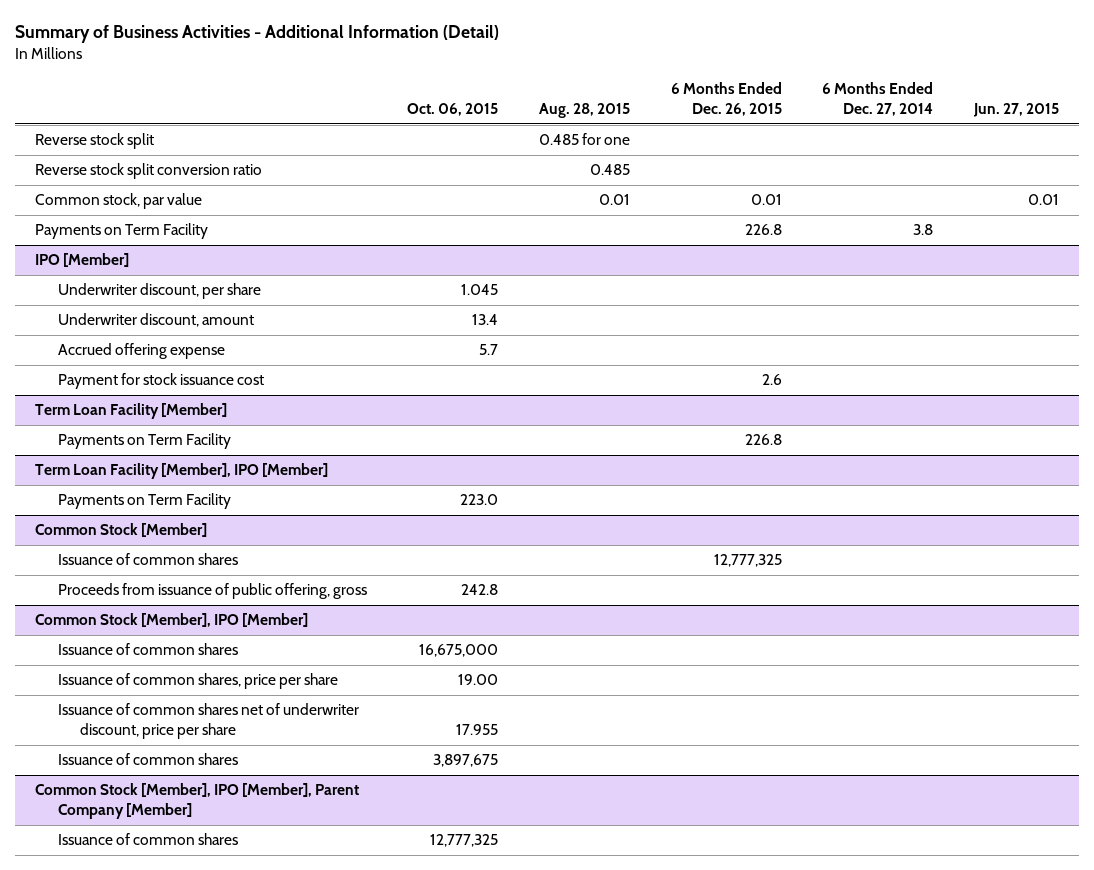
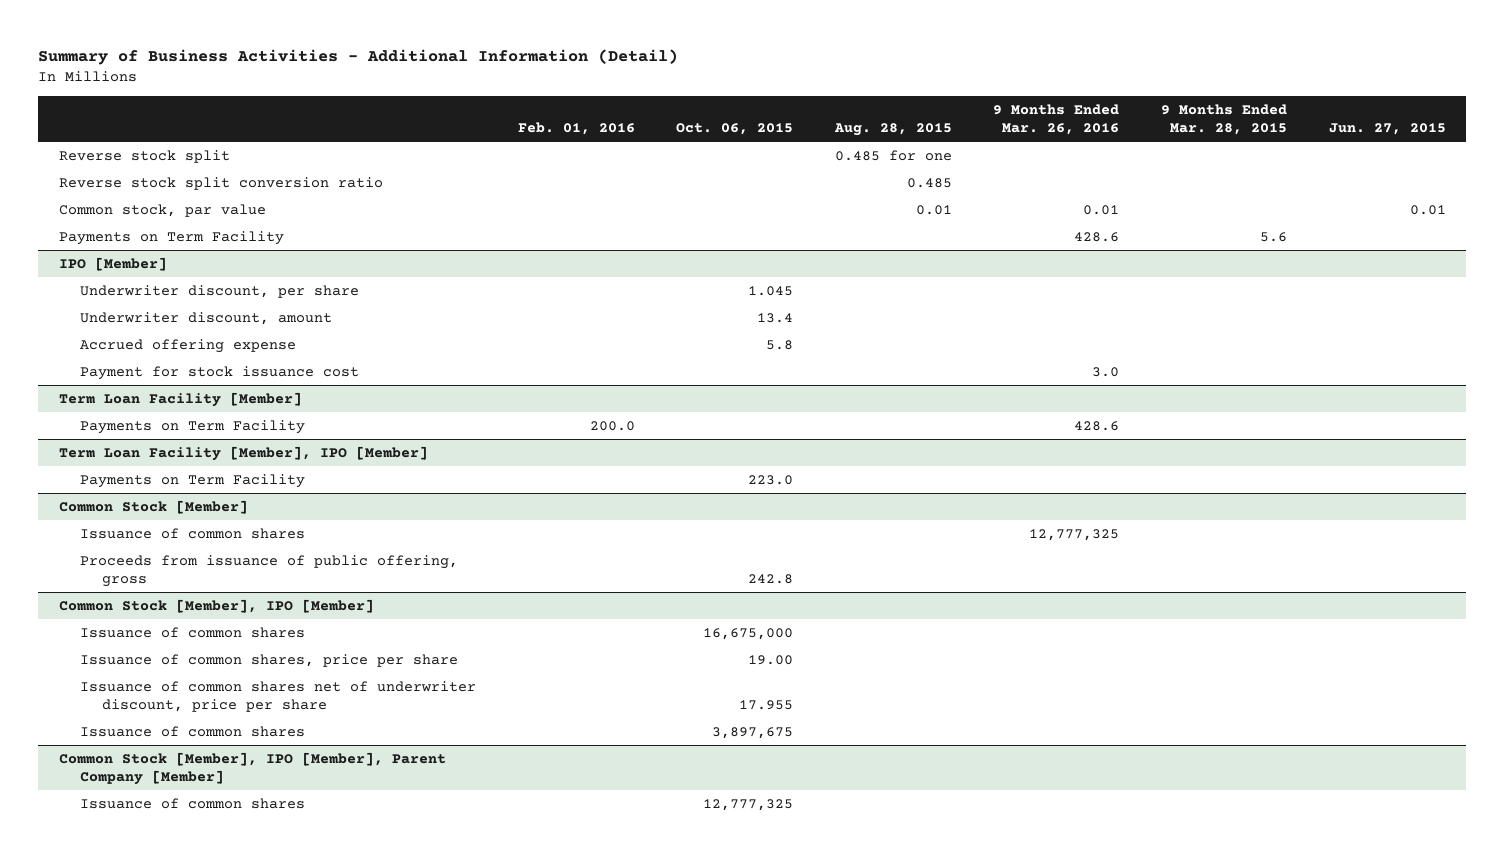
- | Oct. 06, 2015 | Aug. 28, 2015 | 6 Months Ended Dec. 26, 2015 | 6 Months Ended Dec. 27, 2014 | Jun. 27, 2015
+ | Feb. 01, 2016 | Oct. 06, 2015 | Aug. 28, 2015 | 9 Months Ended Mar. 26, 2016 | 9 Months Ended Mar. 28, 2015 | Jun. 27, 2015
@ IPO [Member]
- Accrued offering expense | 5.7 | | | |
+ Accrued offering expense | | 5.8 | | | |

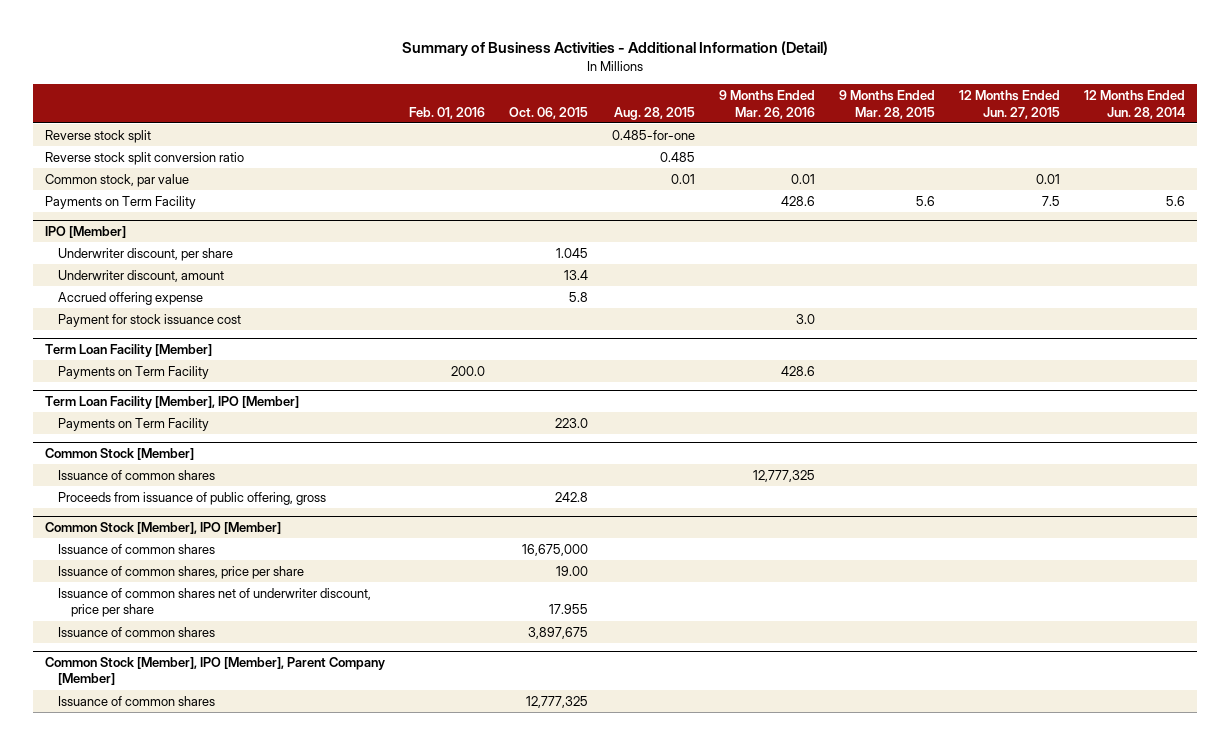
- | Feb. 01, 2016 | Oct. 06, 2015 | Aug. 28, 2015 | 9 Months Ended Mar. 26, 2016 | 9 Months Ended Mar. 28, 2015 | Jun. 27, 2015
+ | Feb. 01, 2016 | Oct. 06, 2015 | Aug. 28, 2015 | 9 Months Ended Mar. 26, 2016 | 9 Months Ended Mar. 28, 2015 | 12 Months Ended Jun. 27, 2015 | 12 Months Ended Jun. 28, 2014
- Reverse stock split | | | 0.485 for one | | |
+ Reverse stock split | | | 0.485-for-one | | | |

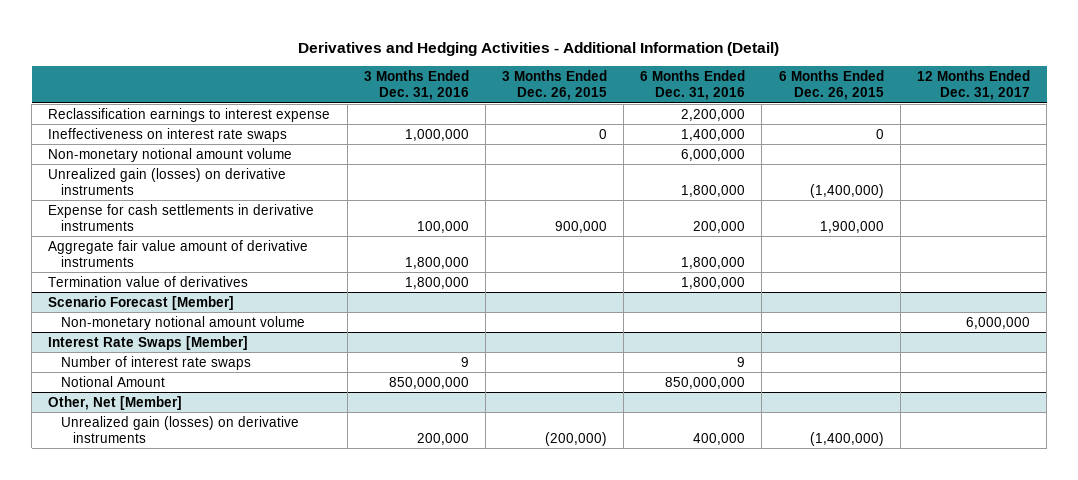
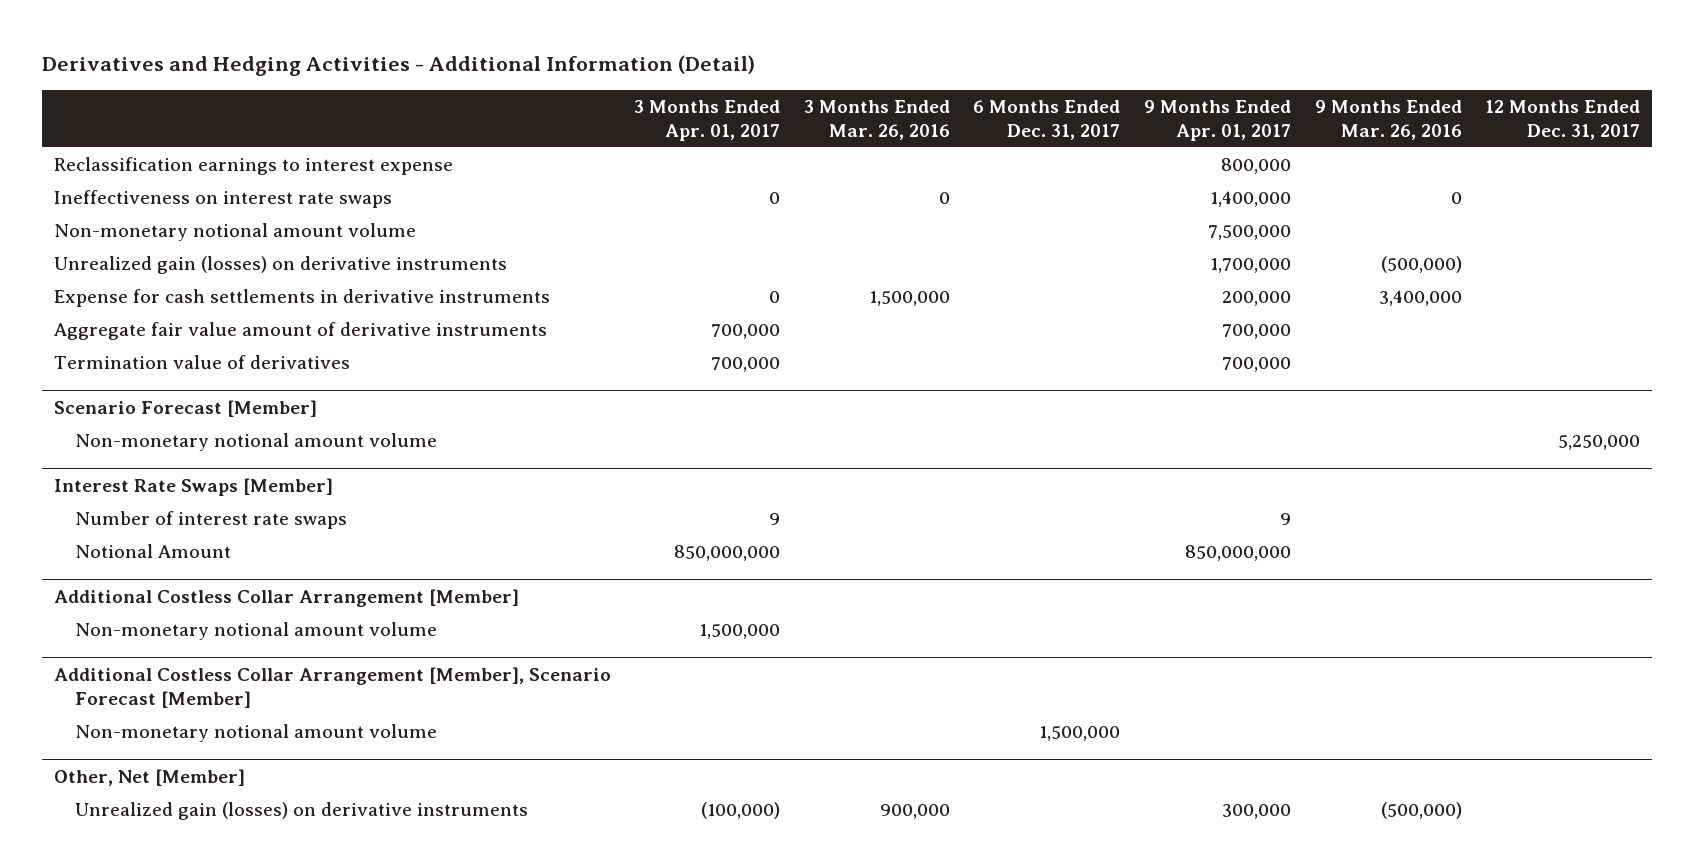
- | 3 Months Ended Dec. 31, 2016 | 3 Months Ended Dec. 26, 2015 | 6 Months Ended Dec. 31, 2016 | 6 Months Ended Dec. 26, 2015 | 12 Months Ended Dec. 31, 2017
+ | 3 Months Ended Apr. 01, 2017 | 3 Months Ended Mar. 26, 2016 | 6 Months Ended Dec. 31, 2017 | 9 Months Ended Apr. 01, 2017 | 9 Months Ended Mar. 26, 2016 | 12 Months Ended Dec. 31, 2017
@ Scenario Forecast [Member]
- Non-monetary notional amount volume | | | | | 6,000,000
+ Non-monetary notional amount volume | | | | | | 5,250,000
+ Additional Costless Collar Arrangement [Member]
+ Non-monetary notional amount volume | 1,500,000 | | | | |
+ Additional Costless Collar Arrangement [Member], Scenario Forecast [Member]
+ Non-monetary notional amount volume | | | 1,500,000 | | |

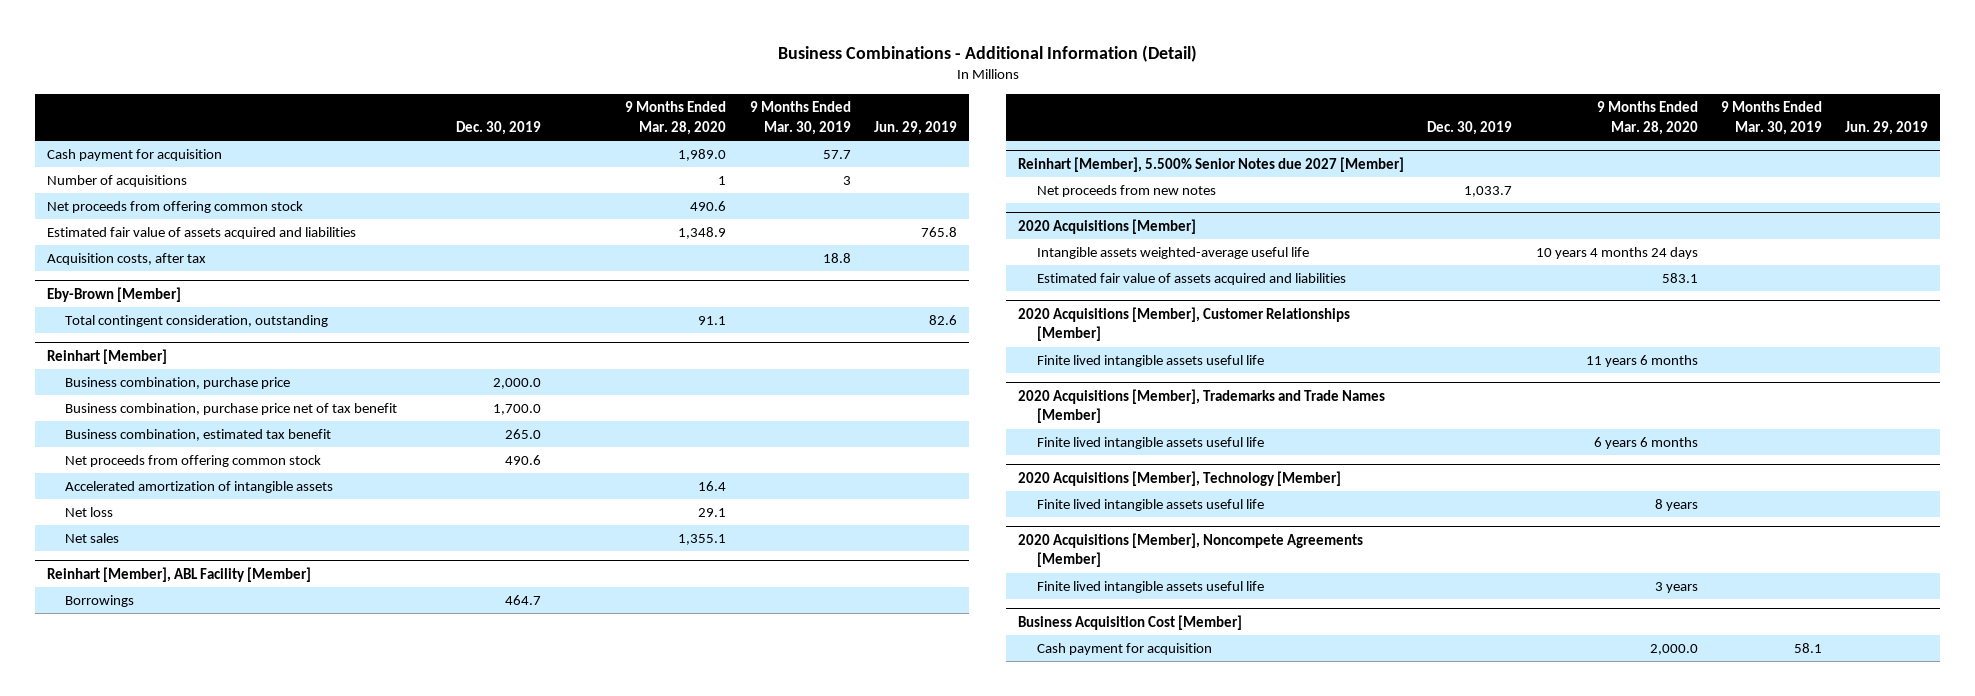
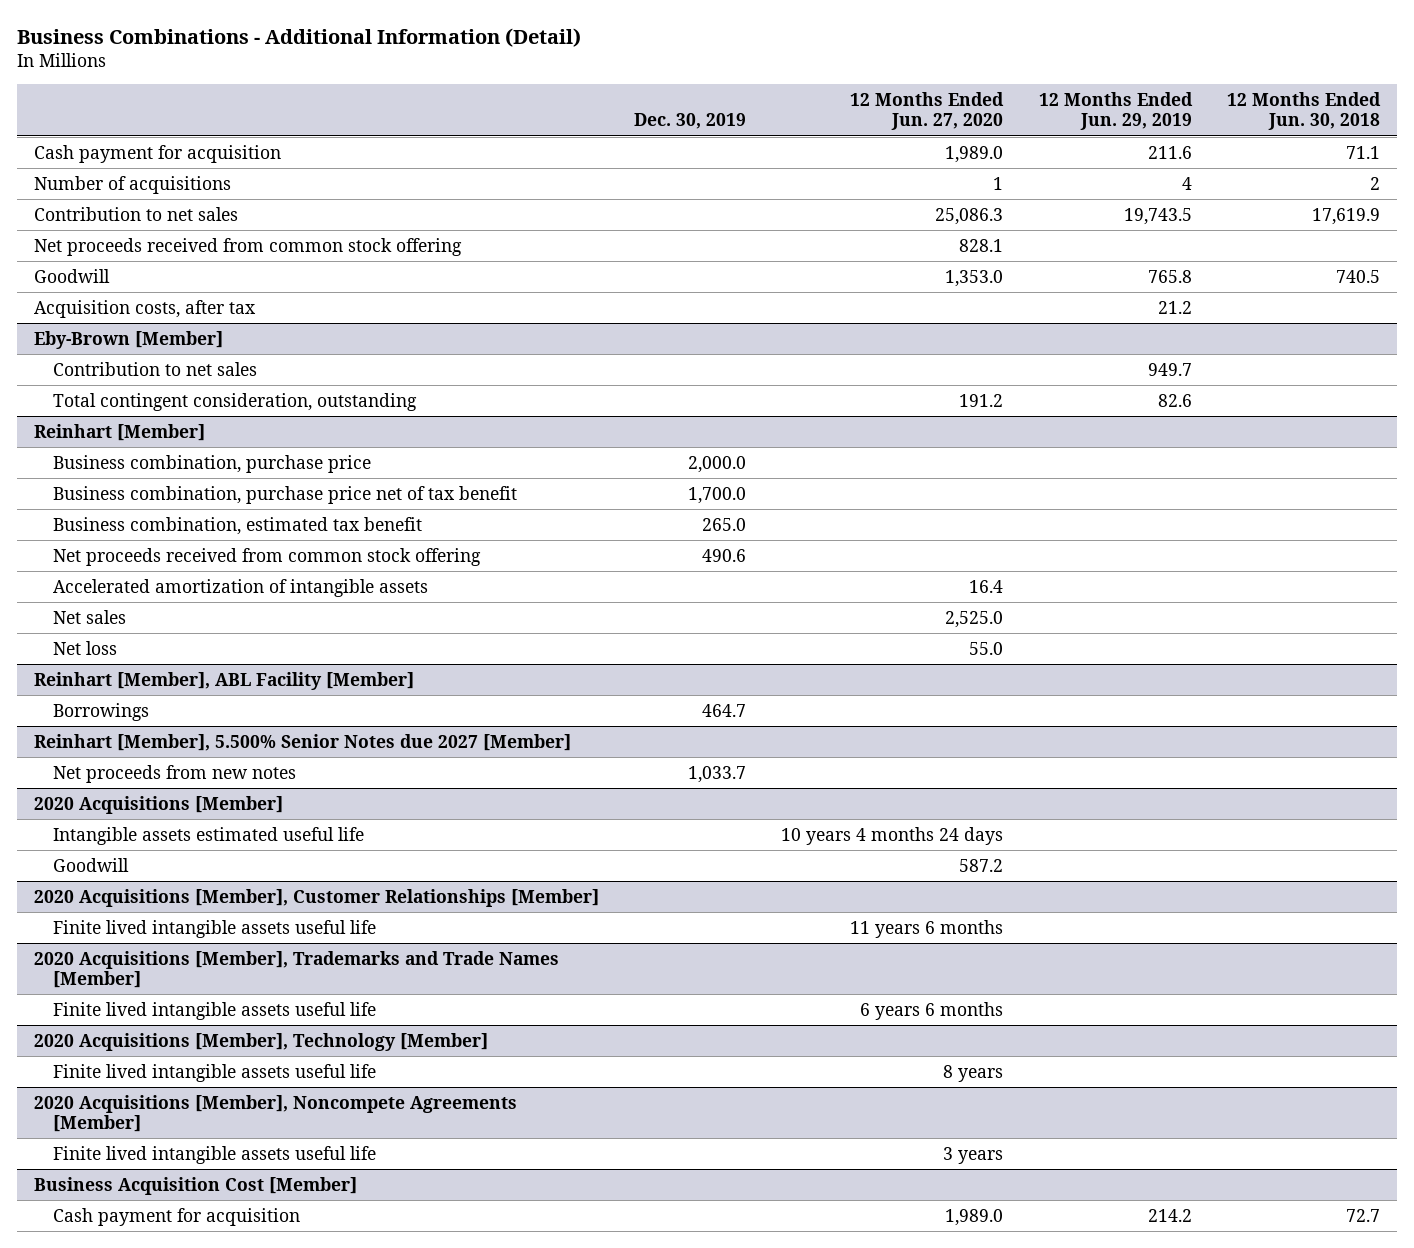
- | Dec. 30, 2019 | 9 Months Ended Mar. 28, 2020 | 9 Months Ended Mar. 30, 2019 | Jun. 29, 2019
+ | Dec. 30, 2019 | 12 Months Ended Jun. 27, 2020 | 12 Months Ended Jun. 29, 2019 | 12 Months Ended Jun. 30, 2018
- Net proceeds from offering common stock | | 490.6 | |
- Estimated fair value of assets acquired and liabilities | | 1,348.9 | | 765.8
+ Contribution to net sales | | 25,086.3 | 19,743.5 | 17,619.9
+ Net proceeds received from common stock offering | | 828.1 | |
+ Goodwill | | 1,353.0 | 765.8 | 740.5
@ Eby-Brown [Member]
+ Contribution to net sales | | | 949.7 |
@ Reinhart [Member]
- Net proceeds from offering common stock | 490.6 | | |
+ Net proceeds received from common stock offering | 490.6 | | |
moved down: Net loss | | 55.0 | |
@ 2020 Acquisitions [Member]
- Intangible assets weighted-average useful life | | 10 years 4 months 24 days | |
- Estimated fair value of assets acquired and liabilities | | 583.1 | |
+ Intangible assets estimated useful life | | 10 years 4 months 24 days | |
+ Goodwill | | 587.2 | |

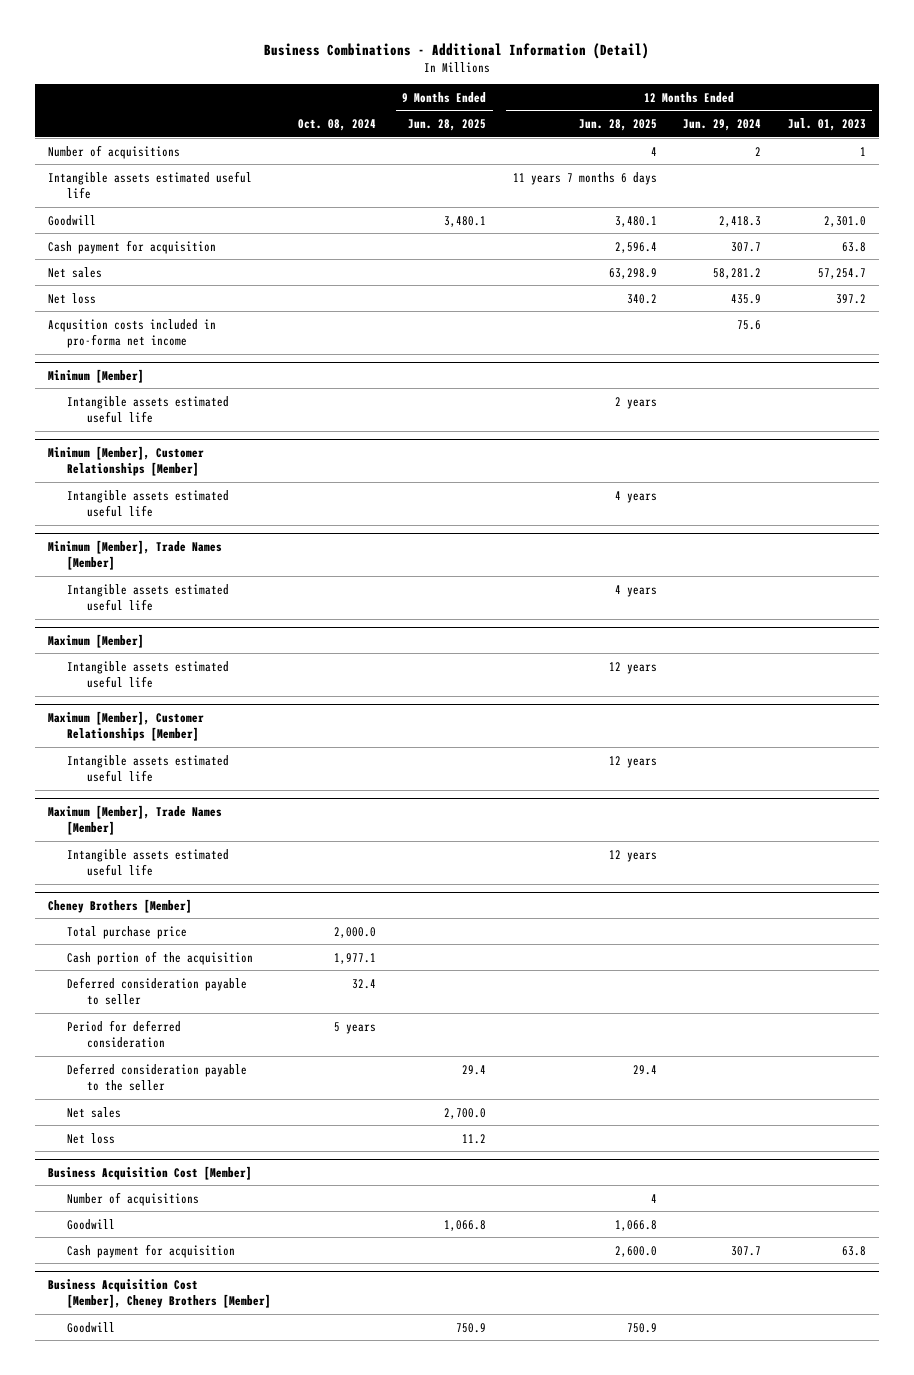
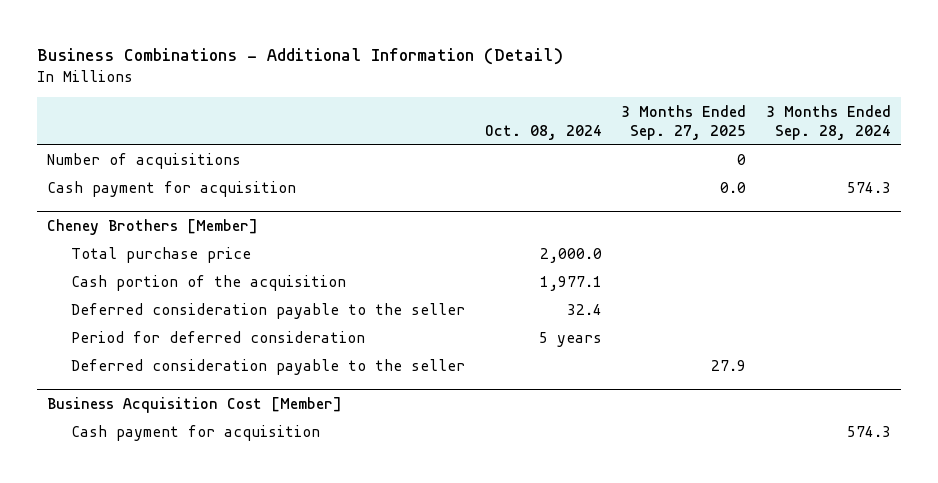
- | Oct. 08, 2024 | 9 Months Ended Jun. 28, 2025 | 12 Months Ended Jun. 28, 2025 | 12 Months Ended Jun. 29, 2024 | 12 Months Ended Jul. 01, 2023
+ | Oct. 08, 2024 | 3 Months Ended Sep. 27, 2025 | 3 Months Ended Sep. 28, 2024
- Intangible assets estimated useful life | | | 11 years 7 months 6 days | |
- Goodwill | | 3,480.1 | 3,480.1 | 2,418.3 | 2,301.0
- Net sales | | | 63,298.9 | 58,281.2 | 57,254.7
- Net loss | | | 340.2 | 435.9 | 397.2
- Acqusition costs included in pro-forma net income | | | | 75.6 |
- Minimum [Member]
- Intangible assets estimated useful life | | | 2 years | |
- Minimum [Member], Customer Relationships [Member]
- Intangible assets estimated useful life | | | 4 years | |
- Minimum [Member], Trade Names [Member]
- Intangible assets estimated useful life | | | 4 years | |
- Maximum [Member]
- Intangible assets estimated useful life | | | 12 years | |
- Maximum [Member], Customer Relationships [Member]
- Intangible assets estimated useful life | | | 12 years | |
- Maximum [Member], Trade Names [Member]
- Intangible assets estimated useful life | | | 12 years | |
@ Cheney Brothers [Member]
- Deferred consideration payable to seller | 32.4 | | | |
+ Deferred consideration payable to the seller | 32.4 | |
- Net sales | | 2,700.0 | | |
- Net loss | | 11.2 | | |
@ Business Acquisition Cost [Member]
- Number of acquisitions | | | 4 | |
- Goodwill | | 1,066.8 | 1,066.8 | |
- Business Acquisition Cost [Member], Cheney Brothers [Member]
- Goodwill | | 750.9 | 750.9 | |

